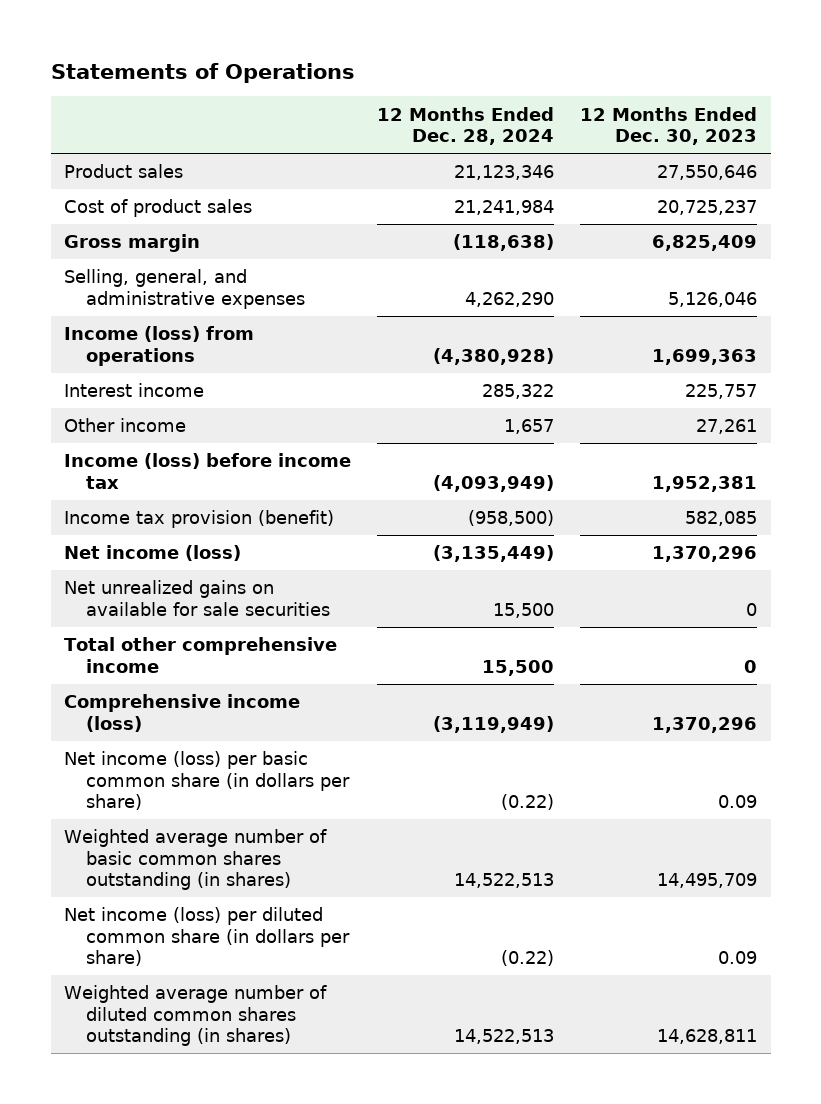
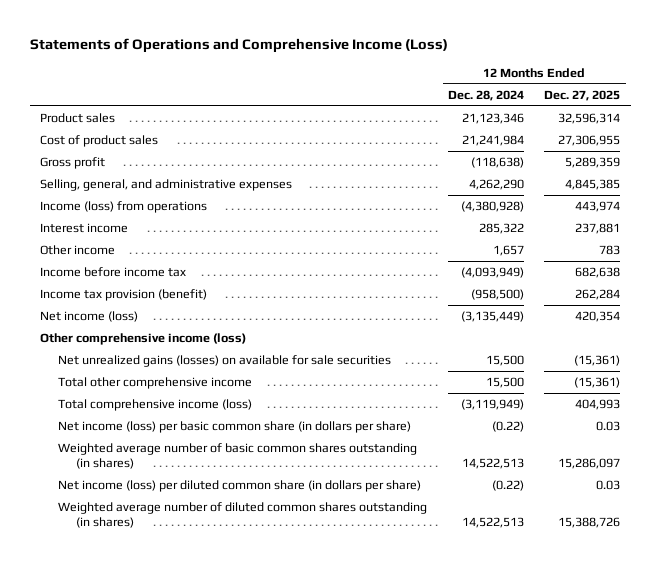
- Statements of Operations
+ Statements of Operations and Comprehensive Income (Loss)
- | 12 Months Ended Dec. 28, 2024 | 12 Months Ended Dec. 30, 2023
+ | 12 Months Ended Dec. 28, 2024 | 12 Months Ended Dec. 27, 2025
- Gross margin | (118,638) | 6,825,409
+ Gross profit | (118,638) | 5,289,359
- Income (loss) before income tax | (4,093,949) | 1,952,381
+ Income before income tax | (4,093,949) | 682,638
- Net unrealized gains on available for sale securities | 15,500 | 0
+ Other comprehensive income (loss)
+ Net unrealized gains (losses) on available for sale securities | 15,500 | (15,361)
- Comprehensive income (loss) | (3,119,949) | 1,370,296
+ Total comprehensive income (loss) | (3,119,949) | 404,993

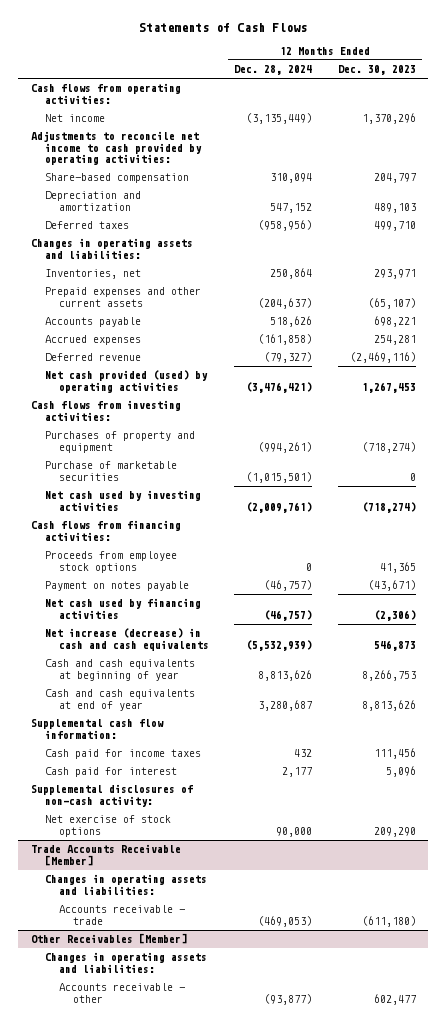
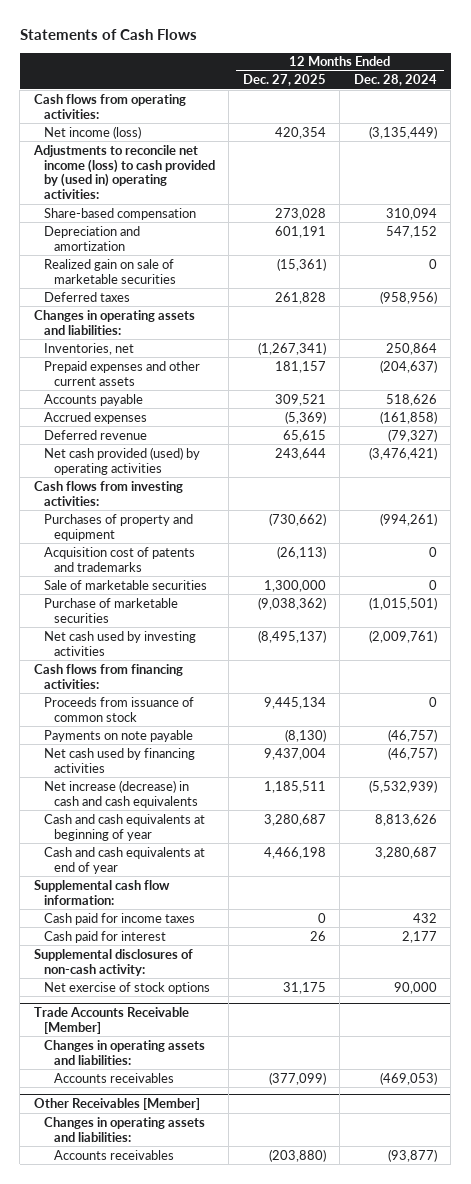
- | 12 Months Ended Dec. 28, 2024 | 12 Months Ended Dec. 30, 2023
+ | 12 Months Ended Dec. 27, 2025 | 12 Months Ended Dec. 28, 2024
- Net income | (3,135,449) | 1,370,296
- Adjustments to reconcile net income to cash provided by operating activities:
+ Net income (loss) | 420,354 | (3,135,449)
+ Adjustments to reconcile net income (loss) to cash provided by (used in) operating activities:
+ Realized gain on sale of marketable securities | (15,361) | 0
+ Acquisition cost of patents and trademarks | (26,113) | 0
+ Sale of marketable securities | 1,300,000 | 0
- Proceeds from employee stock options | 0 | 41,365
- Payment on notes payable | (46,757) | (43,671)
+ Proceeds from issuance of common stock | 9,445,134 | 0
+ Payments on note payable | (8,130) | (46,757)
@ Trade Accounts Receivable [Member]
- Accounts receivable - trade | (469,053) | (611,180)
+ Accounts receivables | (377,099) | (469,053)
@ Other Receivables [Member]
- Accounts receivable - other | (93,877) | 602,477
+ Accounts receivables | (203,880) | (93,877)

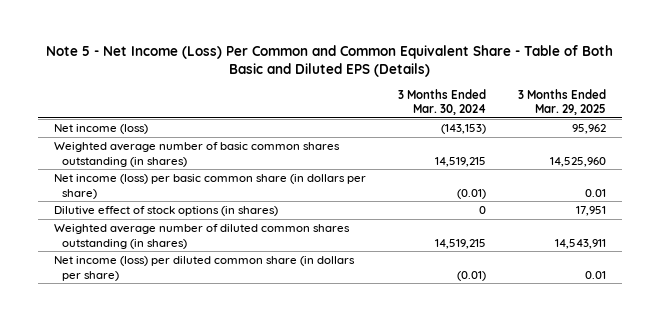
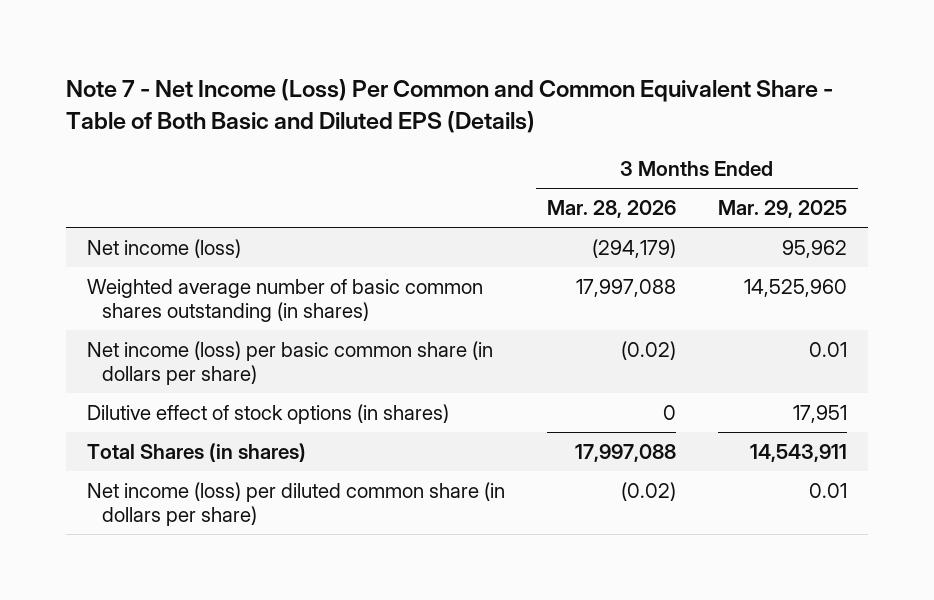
- Note 5 - Net Income (Loss) Per Common and Common Equivalent Share - Table of Both Basic and Diluted EPS (Details)
+ Note 7 - Net Income (Loss) Per Common and Common Equivalent Share - Table of Both Basic and Diluted EPS (Details)
- | 3 Months Ended Mar. 30, 2024 | 3 Months Ended Mar. 29, 2025
+ | 3 Months Ended Mar. 28, 2026 | 3 Months Ended Mar. 29, 2025
- Weighted average number of diluted common shares outstanding (in shares) | 14,519,215 | 14,543,911
+ Total Shares (in shares) | 17,997,088 | 14,543,911

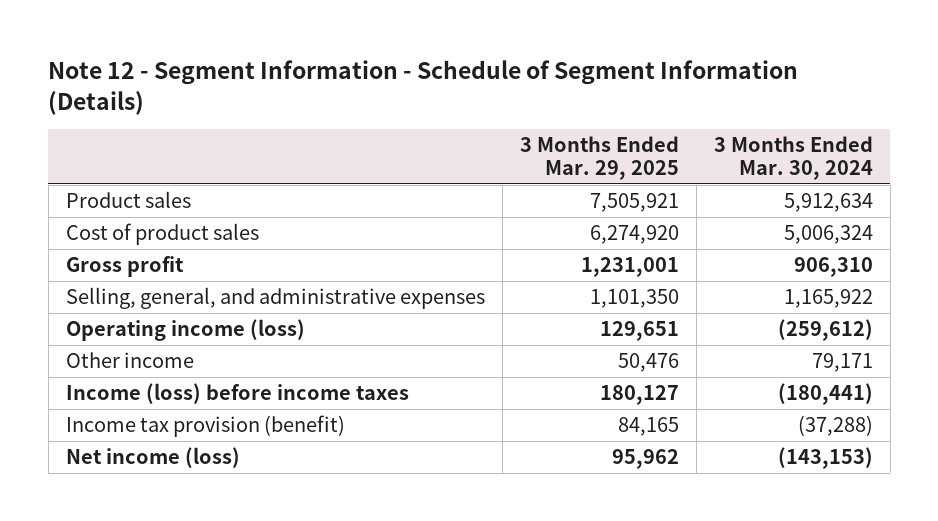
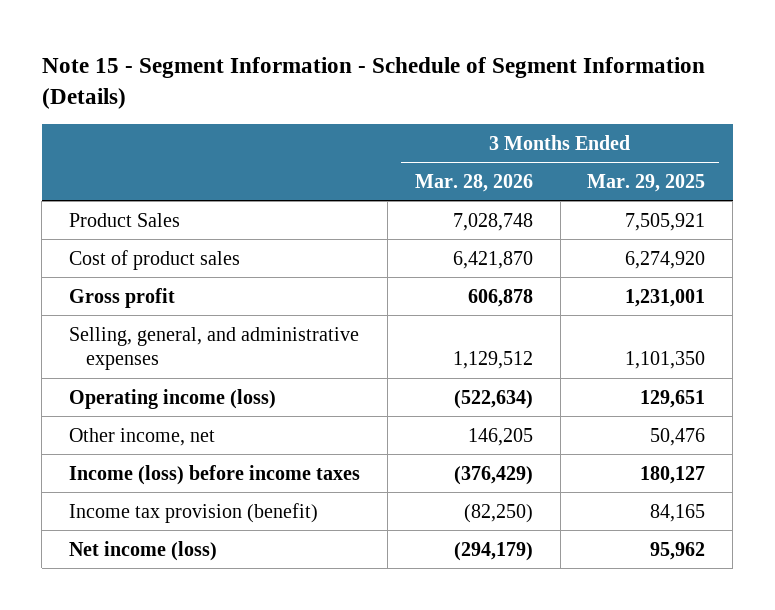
- Note 12 - Segment Information - Schedule of Segment Information (Details)
+ Note 15 - Segment Information - Schedule of Segment Information (Details)
- | 3 Months Ended Mar. 29, 2025 | 3 Months Ended Mar. 30, 2024
+ | 3 Months Ended Mar. 28, 2026 | 3 Months Ended Mar. 29, 2025
- Product sales | 7,505,921 | 5,912,634
+ Product Sales | 7,028,748 | 7,505,921
- Other income | 50,476 | 79,171
+ Other income, net | 146,205 | 50,476

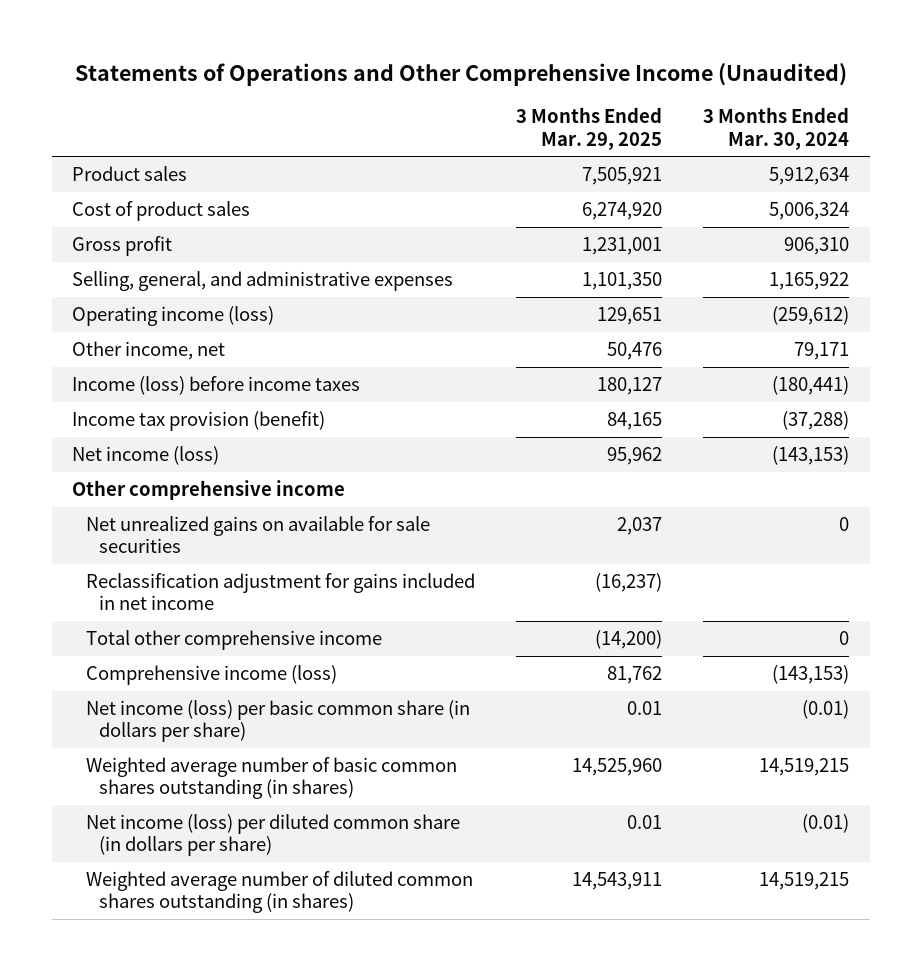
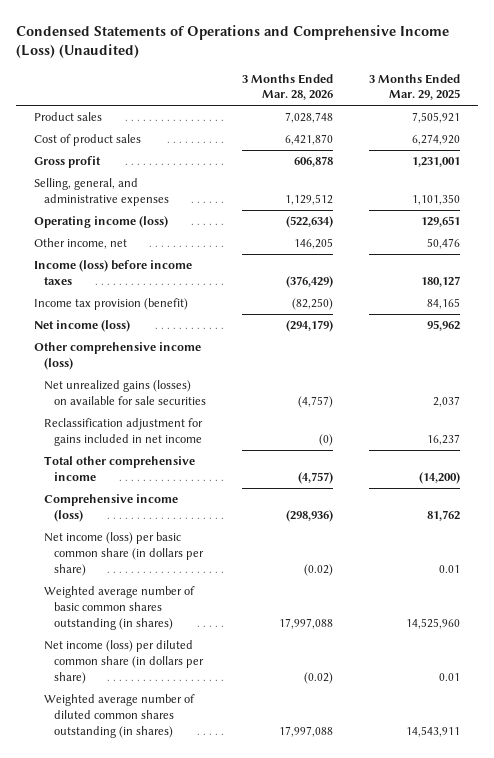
- Statements of Operations and Other Comprehensive Income (Unaudited)
+ Condensed Statements of Operations and Comprehensive Income (Loss) (Unaudited)
- | 3 Months Ended Mar. 29, 2025 | 3 Months Ended Mar. 30, 2024
+ | 3 Months Ended Mar. 28, 2026 | 3 Months Ended Mar. 29, 2025
- Other comprehensive income
- Net unrealized gains on available for sale securities | 2,037 | 0
- Reclassification adjustment for gains included in net income | (16,237) |
+ Other comprehensive income (loss)
+ Net unrealized gains (losses) on available for sale securities | (4,757) | 2,037
+ Reclassification adjustment for gains included in net income | (0) | 16,237

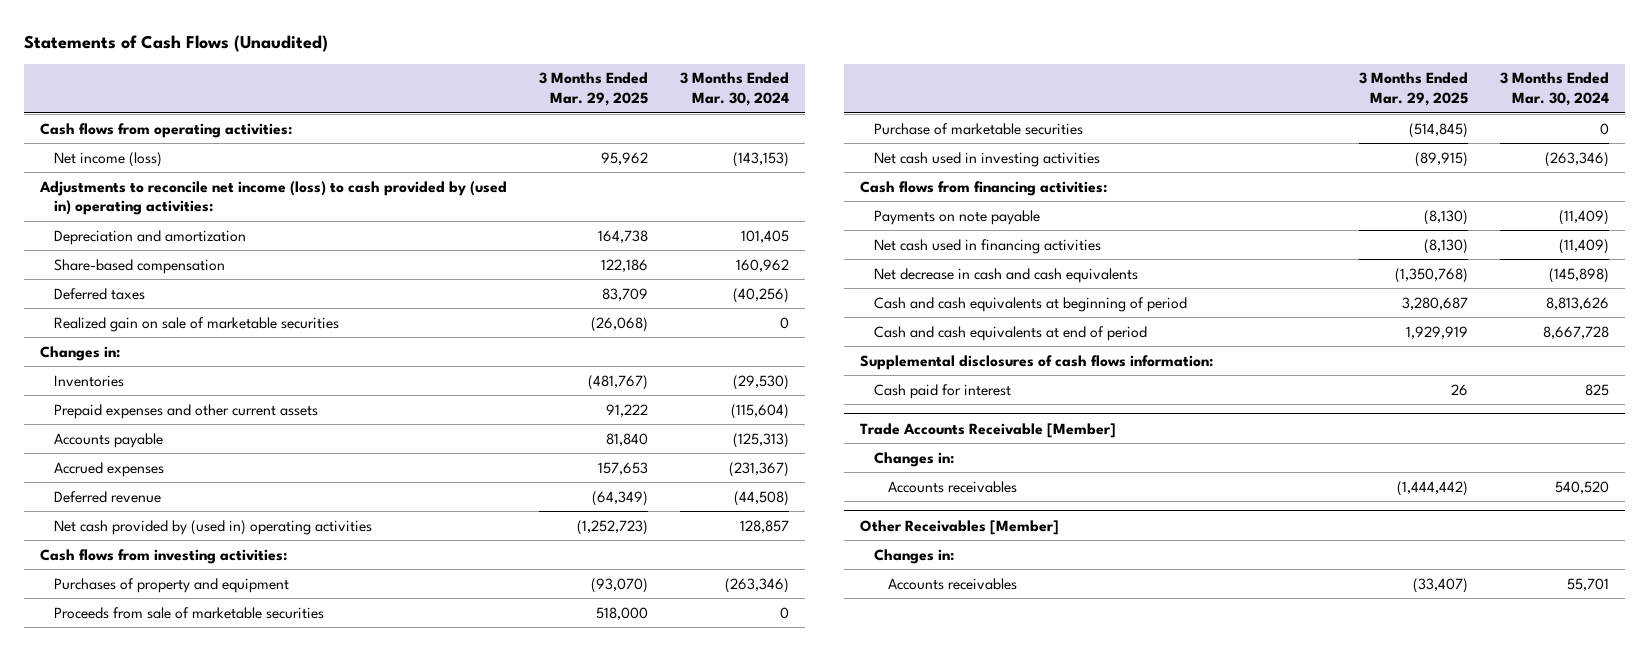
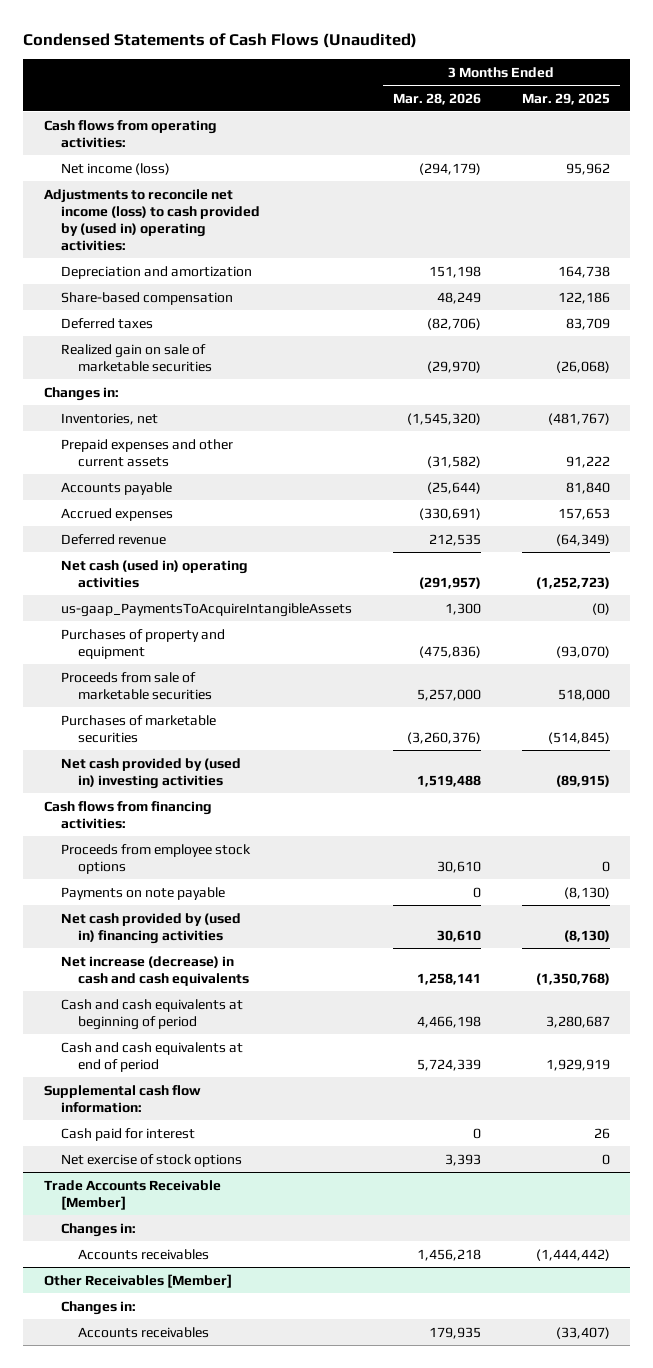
- Statements of Cash Flows (Unaudited)
+ Condensed Statements of Cash Flows (Unaudited)
- | 3 Months Ended Mar. 29, 2025 | 3 Months Ended Mar. 30, 2024
+ | 3 Months Ended Mar. 28, 2026 | 3 Months Ended Mar. 29, 2025
- Inventories | (481,767) | (29,530)
+ Inventories, net | (1,545,320) | (481,767)
- Net cash provided by (used in) operating activities | (1,252,723) | 128,857
- Cash flows from investing activities:
+ Net cash (used in) operating activities | (291,957) | (1,252,723)
+ us-gaap_PaymentsToAcquireIntangibleAssets | 1,300 | (0)
- Purchase of marketable securities | (514,845) | 0
- Net cash used in investing activities | (89,915) | (263,346)
+ Purchases of marketable securities | (3,260,376) | (514,845)
+ Net cash provided by (used in) investing activities | 1,519,488 | (89,915)
+ Proceeds from employee stock options | 30,610 | 0
- Net cash used in financing activities | (8,130) | (11,409)
- Net decrease in cash and cash equivalents | (1,350,768) | (145,898)
+ Net cash provided by (used in) financing activities | 30,610 | (8,130)
+ Net increase (decrease) in cash and cash equivalents | 1,258,141 | (1,350,768)
- Supplemental disclosures of cash flows information:
+ Supplemental cash flow information:
+ Net exercise of stock options | 3,393 | 0

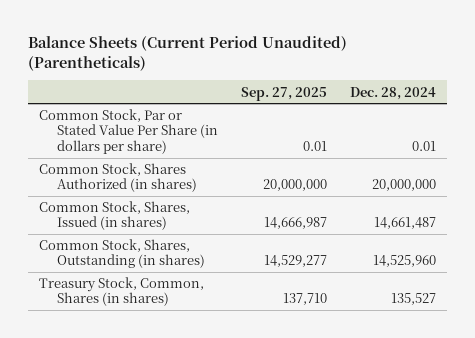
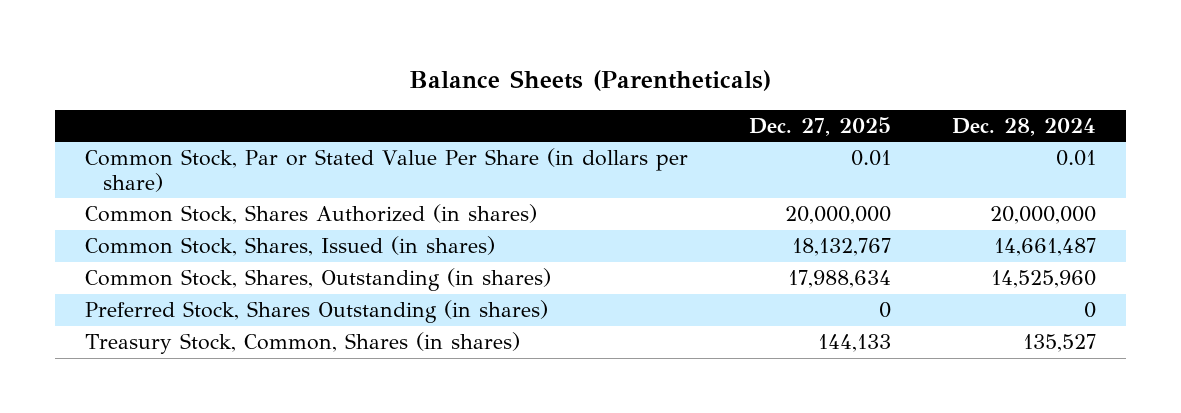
- Balance Sheets (Current Period Unaudited) (Parentheticals)
+ Balance Sheets (Parentheticals)
- | Sep. 27, 2025 | Dec. 28, 2024
+ | Dec. 27, 2025 | Dec. 28, 2024
+ Preferred Stock, Shares Outstanding (in shares) | 0 | 0

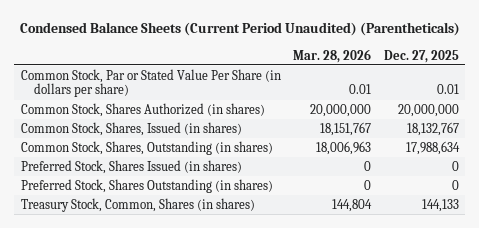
- Balance Sheets (Parentheticals)
+ Condensed Balance Sheets (Current Period Unaudited) (Parentheticals)
- | Dec. 27, 2025 | Dec. 28, 2024
+ | Mar. 28, 2026 | Dec. 27, 2025
+ Preferred Stock, Shares Issued (in shares) | 0 | 0

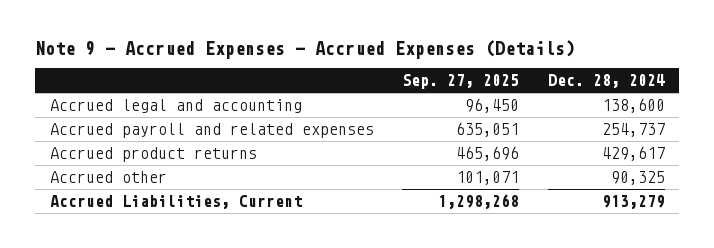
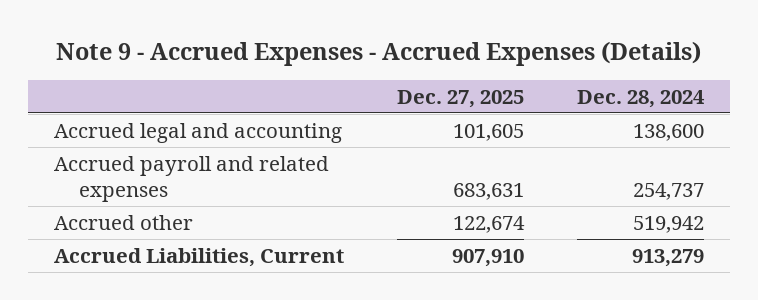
- | Sep. 27, 2025 | Dec. 28, 2024
+ | Dec. 27, 2025 | Dec. 28, 2024
- Accrued product returns | 465,696 | 429,617
- Accrued other | 101,071 | 90,325
+ Accrued other | 122,674 | 519,942

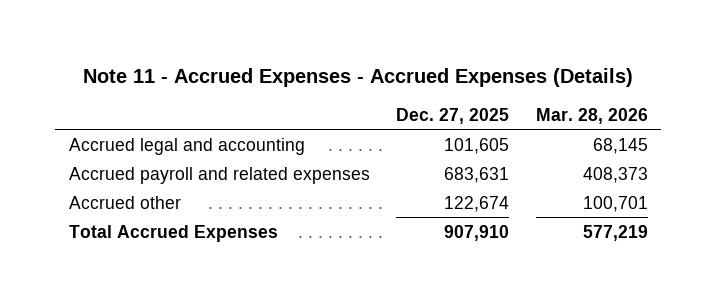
- Note 9 - Accrued Expenses - Accrued Expenses (Details)
+ Note 11 - Accrued Expenses - Accrued Expenses (Details)
- | Dec. 27, 2025 | Dec. 28, 2024
+ | Dec. 27, 2025 | Mar. 28, 2026
- Accrued Liabilities, Current | 907,910 | 913,279
+ Total Accrued Expenses | 907,910 | 577,219

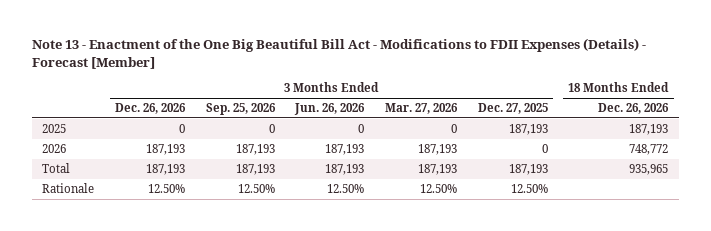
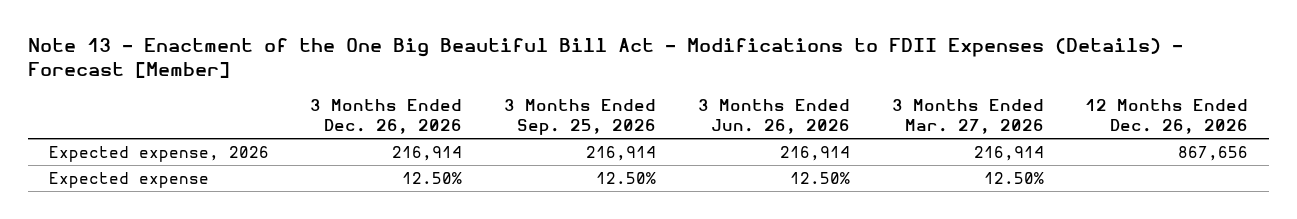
- | 3 Months Ended Dec. 26, 2026 | 3 Months Ended Sep. 25, 2026 | 3 Months Ended Jun. 26, 2026 | 3 Months Ended Mar. 27, 2026 | 3 Months Ended Dec. 27, 2025 | 18 Months Ended Dec. 26, 2026
+ | 3 Months Ended Dec. 26, 2026 | 3 Months Ended Sep. 25, 2026 | 3 Months Ended Jun. 26, 2026 | 3 Months Ended Mar. 27, 2026 | 12 Months Ended Dec. 26, 2026
- 2025 | 0 | 0 | 0 | 0 | 187,193 | 187,193
- 2026 | 187,193 | 187,193 | 187,193 | 187,193 | 0 | 748,772
- Total | 187,193 | 187,193 | 187,193 | 187,193 | 187,193 | 935,965
- Rationale | 12.50% | 12.50% | 12.50% | 12.50% | 12.50% |
+ Expected expense, 2026 | 216,914 | 216,914 | 216,914 | 216,914 | 867,656
+ Expected expense | 12.50% | 12.50% | 12.50% | 12.50% |

